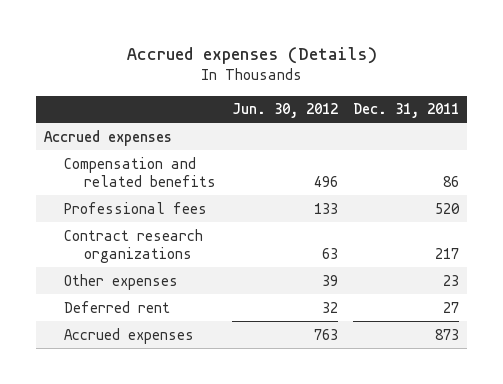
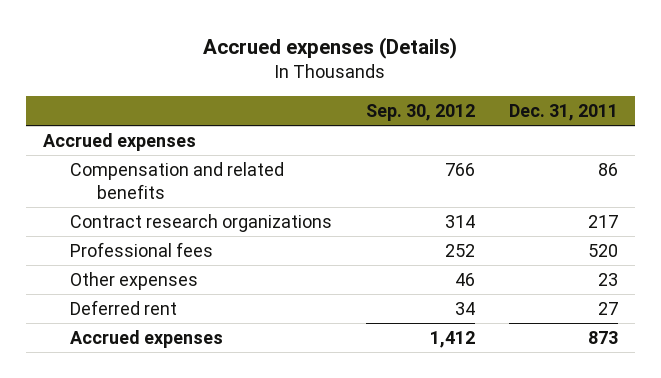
- | Jun. 30, 2012 | Dec. 31, 2011
+ | Sep. 30, 2012 | Dec. 31, 2011
moved down: Professional fees | 252 | 520

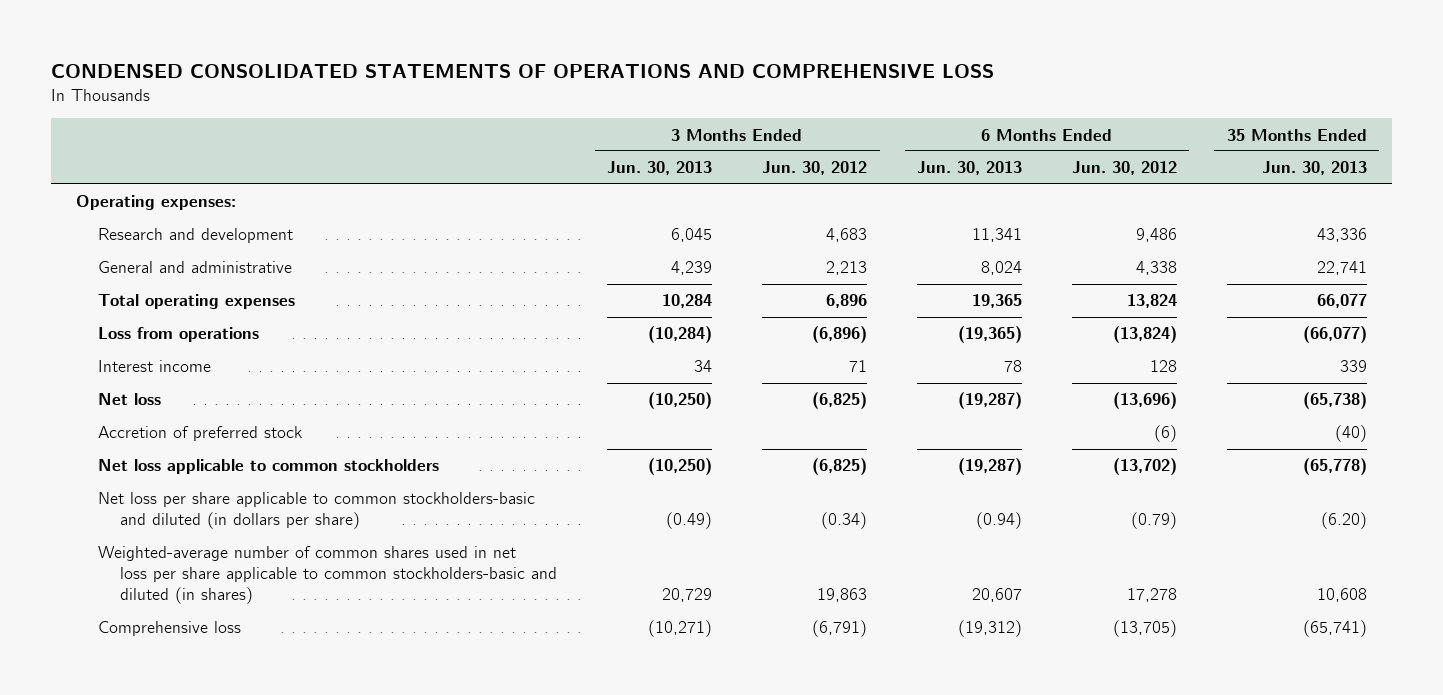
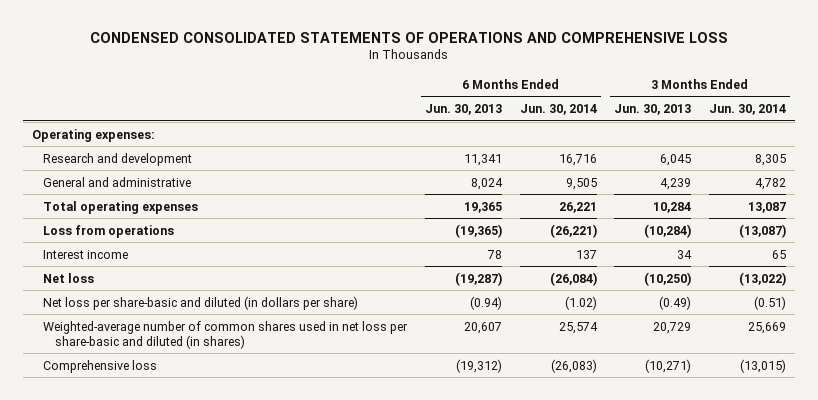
- | 3 Months Ended Jun. 30, 2013 | 3 Months Ended Jun. 30, 2012 | 6 Months Ended Jun. 30, 2013 | 6 Months Ended Jun. 30, 2012 | 35 Months Ended Jun. 30, 2013
+ | 6 Months Ended Jun. 30, 2013 | 6 Months Ended Jun. 30, 2014 | 3 Months Ended Jun. 30, 2013 | 3 Months Ended Jun. 30, 2014
- Accretion of preferred stock | | | | (6) | (40)
- Net loss applicable to common stockholders | (10,250) | (6,825) | (19,287) | (13,702) | (65,778)
- Net loss per share applicable to common stockholders-basic and diluted (in dollars per share) | (0.49) | (0.34) | (0.94) | (0.79) | (6.20)
- Weighted-average number of common shares used in net loss per share applicable to common stockholders-basic and diluted (in shares) | 20,729 | 19,863 | 20,607 | 17,278 | 10,608
+ Net loss per share-basic and diluted (in dollars per share) | (0.94) | (1.02) | (0.49) | (0.51)
+ Weighted-average number of common shares used in net loss per share-basic and diluted (in shares) | 20,607 | 25,574 | 20,729 | 25,669

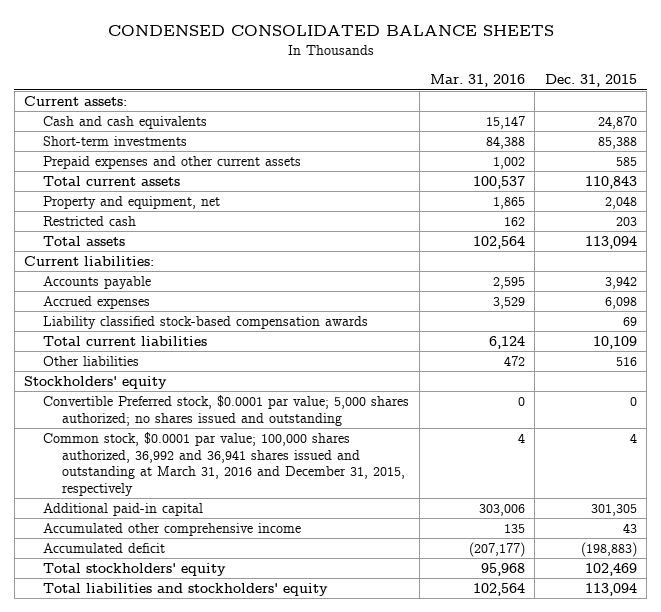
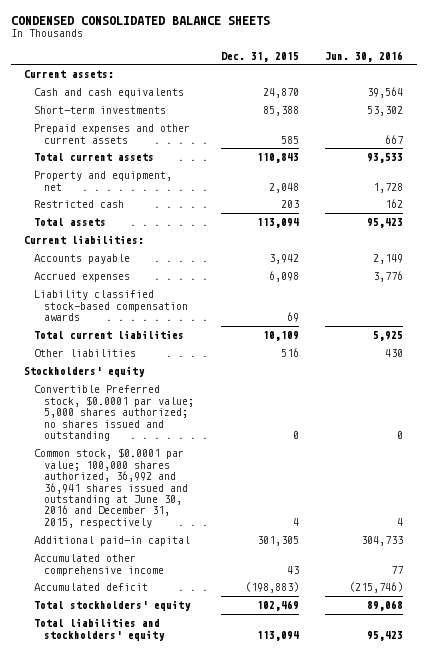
- | Mar. 31, 2016 | Dec. 31, 2015
+ | Dec. 31, 2015 | Jun. 30, 2016
- Common stock, $0.0001 par value; 100,000 shares authorized, 36,992 and 36,941 shares issued and outstanding at March 31, 2016 and December 31, 2015, respectively | 4 | 4
+ Common stock, $0.0001 par value; 100,000 shares authorized, 36,992 and 36,941 shares issued and outstanding at June 30, 2016 and December 31, 2015, respectively | 4 | 4

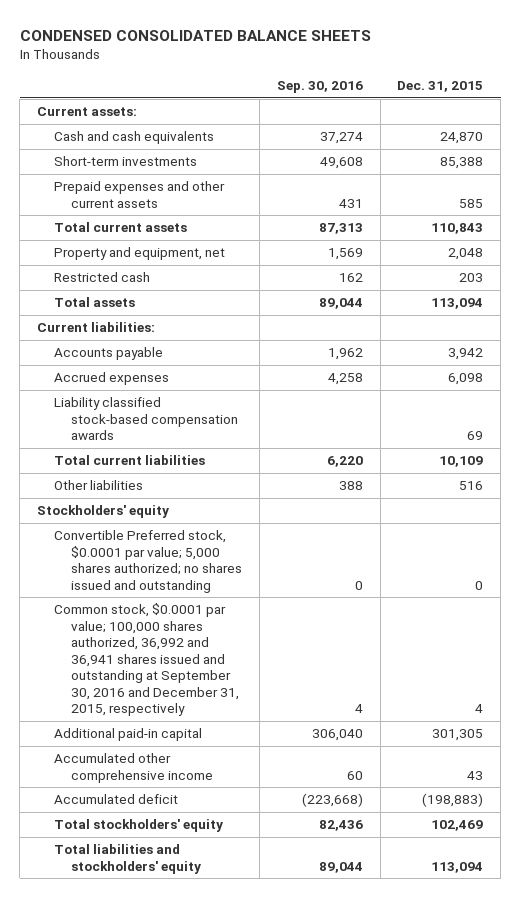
- | Dec. 31, 2015 | Jun. 30, 2016
+ | Sep. 30, 2016 | Dec. 31, 2015
- Common stock, $0.0001 par value; 100,000 shares authorized, 36,992 and 36,941 shares issued and outstanding at June 30, 2016 and December 31, 2015, respectively | 4 | 4
+ Common stock, $0.0001 par value; 100,000 shares authorized, 36,992 and 36,941 shares issued and outstanding at September 30, 2016 and December 31, 2015, respectively | 4 | 4

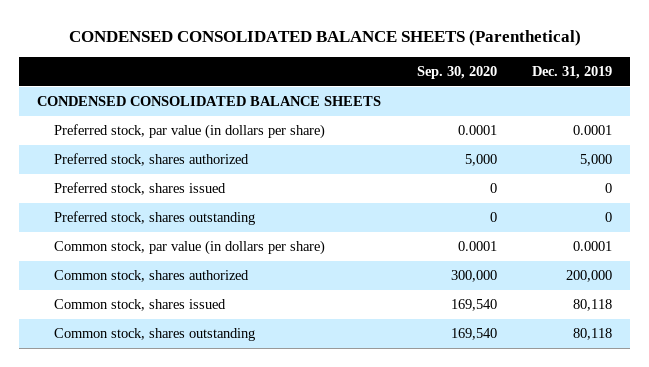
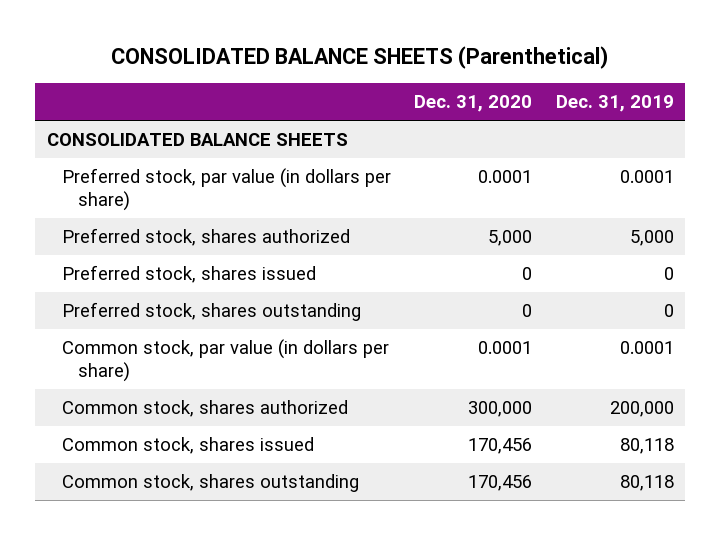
- CONDENSED CONSOLIDATED BALANCE SHEETS (Parenthetical)
+ CONSOLIDATED BALANCE SHEETS (Parenthetical)
- | Sep. 30, 2020 | Dec. 31, 2019
+ | Dec. 31, 2020 | Dec. 31, 2019
- CONDENSED CONSOLIDATED BALANCE SHEETS
+ CONSOLIDATED BALANCE SHEETS

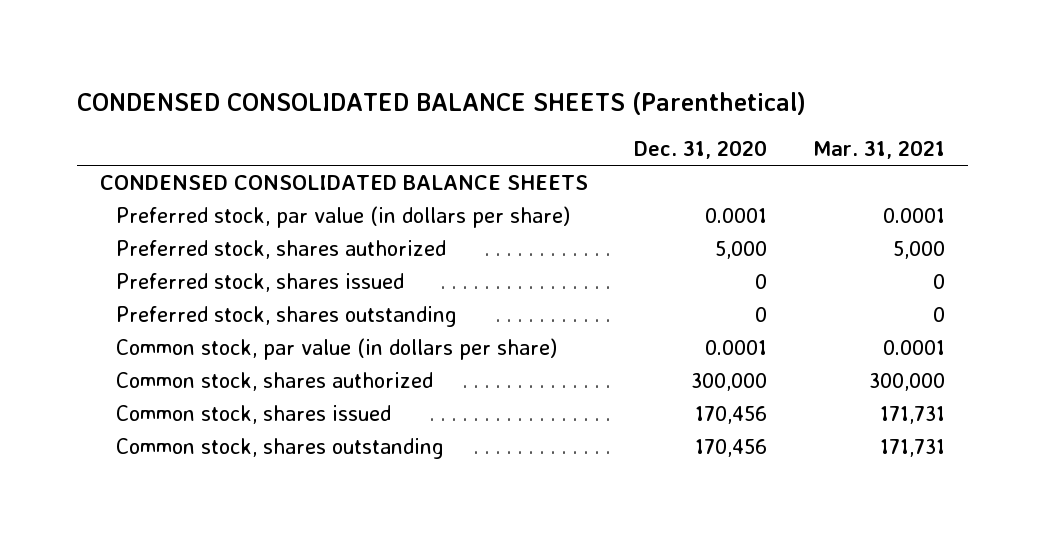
- CONSOLIDATED BALANCE SHEETS (Parenthetical)
+ CONDENSED CONSOLIDATED BALANCE SHEETS (Parenthetical)
- | Dec. 31, 2020 | Dec. 31, 2019
+ | Dec. 31, 2020 | Mar. 31, 2021
- CONSOLIDATED BALANCE SHEETS
+ CONDENSED CONSOLIDATED BALANCE SHEETS

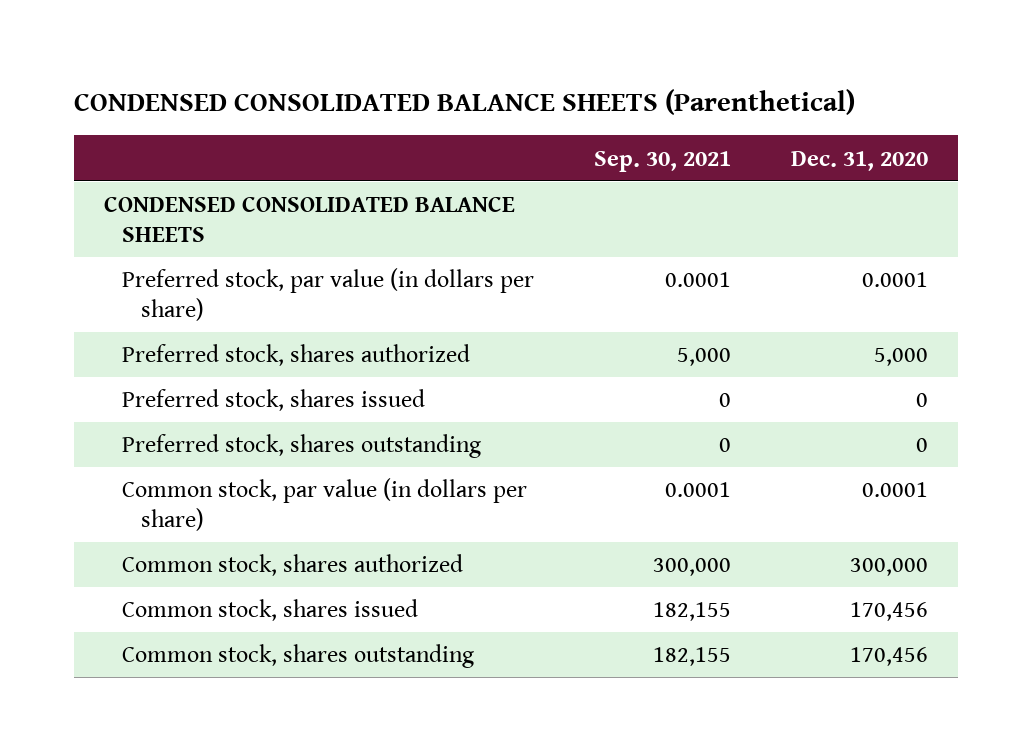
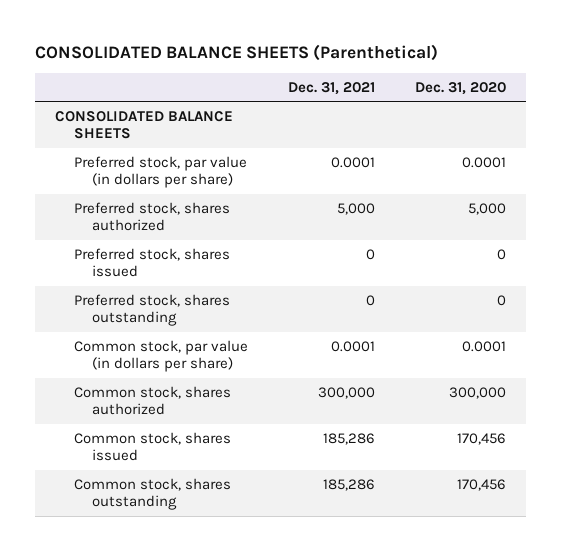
- CONDENSED CONSOLIDATED BALANCE SHEETS (Parenthetical)
+ CONSOLIDATED BALANCE SHEETS (Parenthetical)
- | Sep. 30, 2021 | Dec. 31, 2020
+ | Dec. 31, 2021 | Dec. 31, 2020
- CONDENSED CONSOLIDATED BALANCE SHEETS
+ CONSOLIDATED BALANCE SHEETS

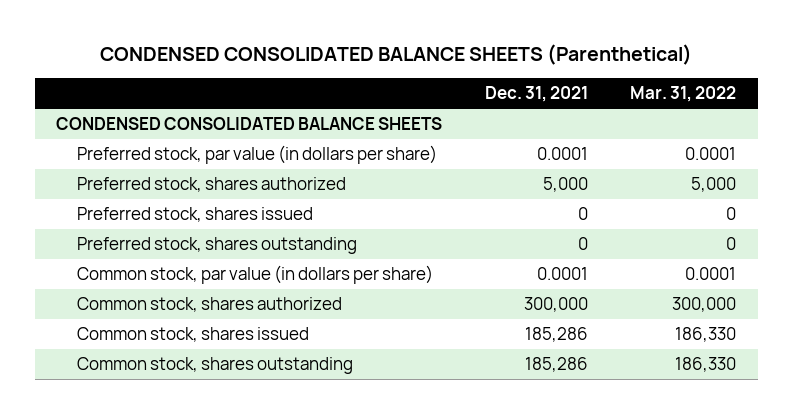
- CONSOLIDATED BALANCE SHEETS (Parenthetical)
+ CONDENSED CONSOLIDATED BALANCE SHEETS (Parenthetical)
- | Dec. 31, 2021 | Dec. 31, 2020
+ | Dec. 31, 2021 | Mar. 31, 2022
- CONSOLIDATED BALANCE SHEETS
+ CONDENSED CONSOLIDATED BALANCE SHEETS

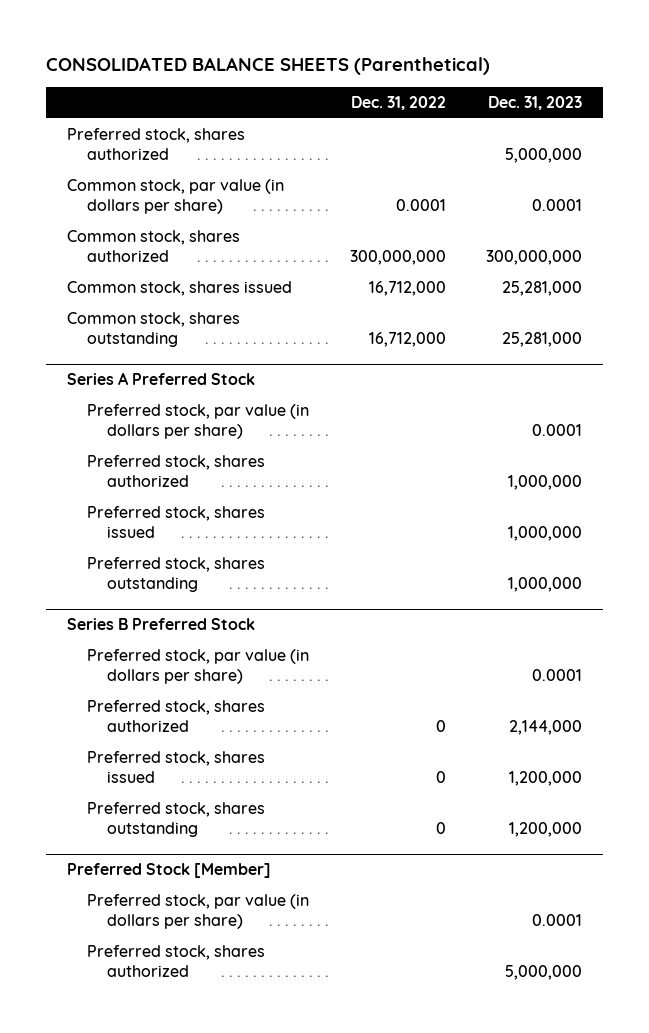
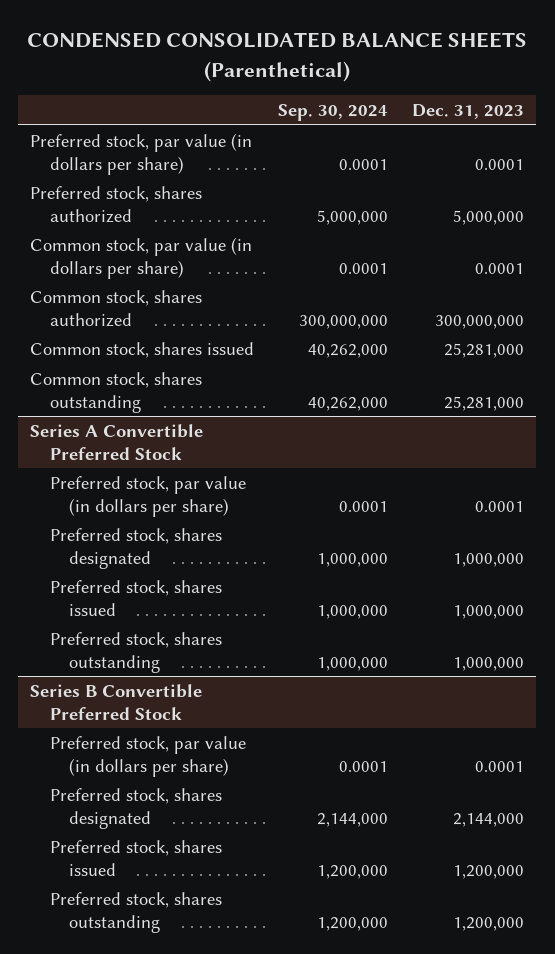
- CONSOLIDATED BALANCE SHEETS (Parenthetical)
+ CONDENSED CONSOLIDATED BALANCE SHEETS (Parenthetical)
- | Dec. 31, 2022 | Dec. 31, 2023
+ | Sep. 30, 2024 | Dec. 31, 2023
+ Preferred stock, par value (in dollars per share) | 0.0001 | 0.0001
- Series A Preferred Stock
+ Series A Convertible Preferred Stock
- Preferred stock, shares authorized | | 1,000,000
+ Preferred stock, shares designated | 1,000,000 | 1,000,000
- Series B Preferred Stock
+ Series B Convertible Preferred Stock
- Preferred stock, shares authorized | 0 | 2,144,000
+ Preferred stock, shares designated | 2,144,000 | 2,144,000
- Preferred Stock [Member]
- Preferred stock, par value (in dollars per share) | | 0.0001
- Preferred stock, shares authorized | | 5,000,000

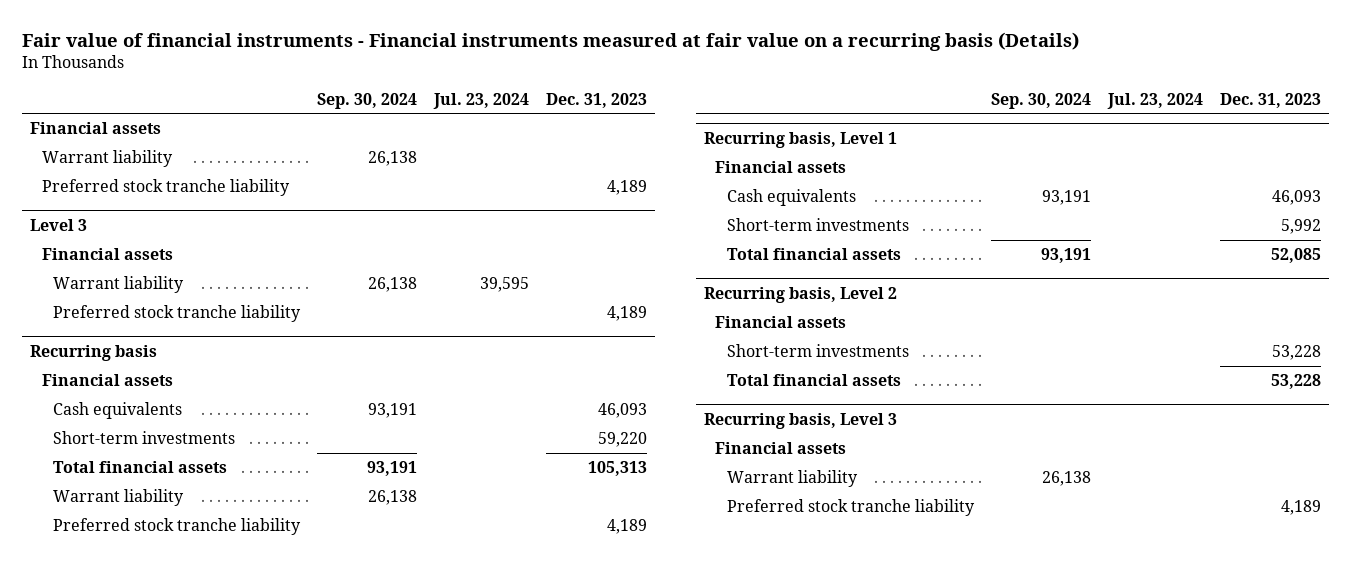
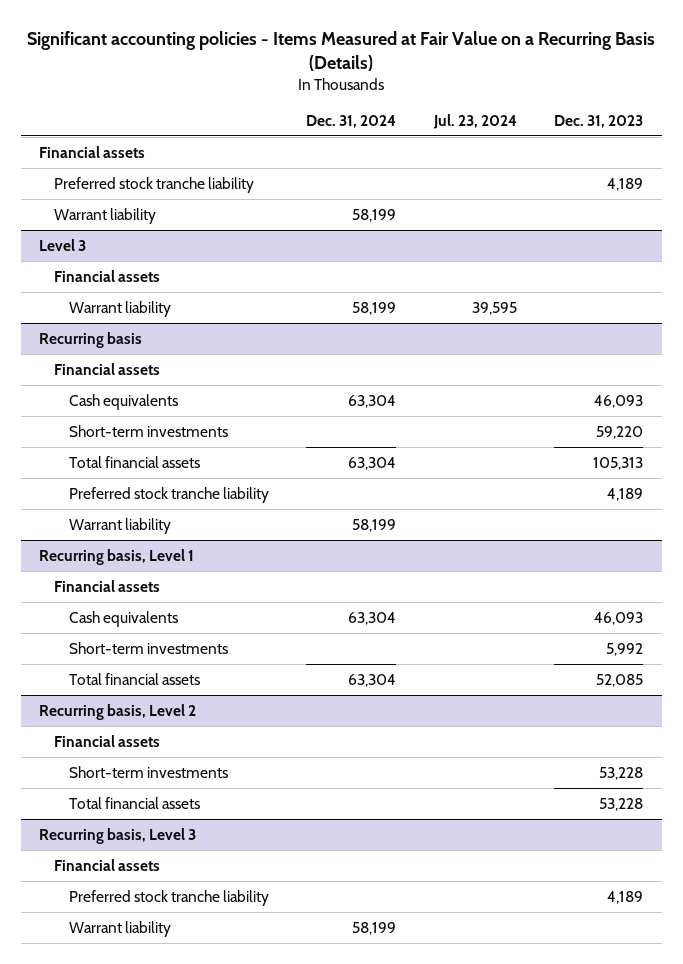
- Fair value of financial instruments - Financial instruments measured at fair value on a recurring basis (Details)
+ Significant accounting policies - Items Measured at Fair Value on a Recurring Basis (Details)
- | Sep. 30, 2024 | Jul. 23, 2024 | Dec. 31, 2023
+ | Dec. 31, 2024 | Jul. 23, 2024 | Dec. 31, 2023
moved down: Warrant liability | 58,199 | |
@ Level 3
- Preferred stock tranche liability | | | 4,189
@ Recurring basis
moved down: Warrant liability | 58,199 | |
@ Recurring basis, Level 3
moved down: Warrant liability | 58,199 | |

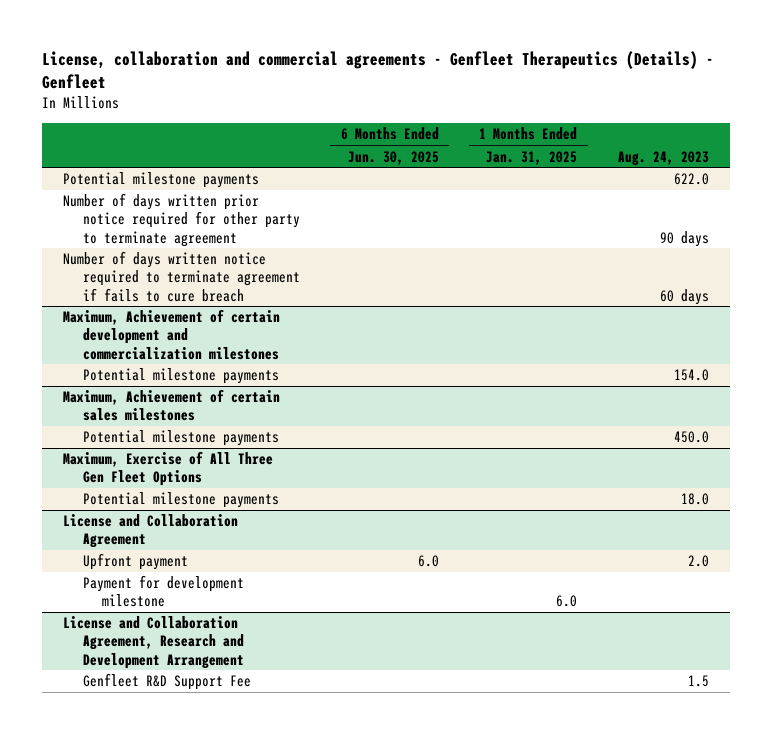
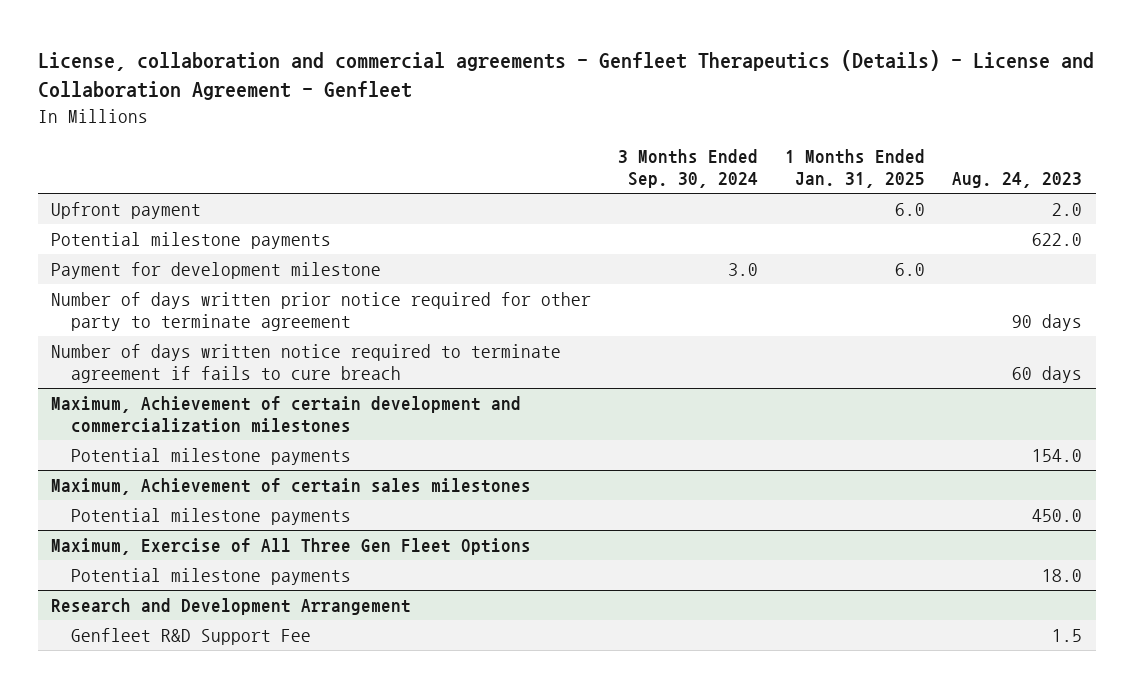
- License, collaboration and commercial agreements - Genfleet Therapeutics (Details) - Genfleet
+ License, collaboration and commercial agreements - Genfleet Therapeutics (Details) - License and Collaboration Agreement - Genfleet
- | 6 Months Ended Jun. 30, 2025 | 1 Months Ended Jan. 31, 2025 | Aug. 24, 2023
+ | 3 Months Ended Sep. 30, 2024 | 1 Months Ended Jan. 31, 2025 | Aug. 24, 2023
+ Upfront payment | | 6.0 | 2.0
+ Payment for development milestone | 3.0 | 6.0 |
- License and Collaboration Agreement
- Upfront payment | 6.0 | | 2.0
- Payment for development milestone | | 6.0 |
- License and Collaboration Agreement, Research and Development Arrangement
+ Research and Development Arrangement

